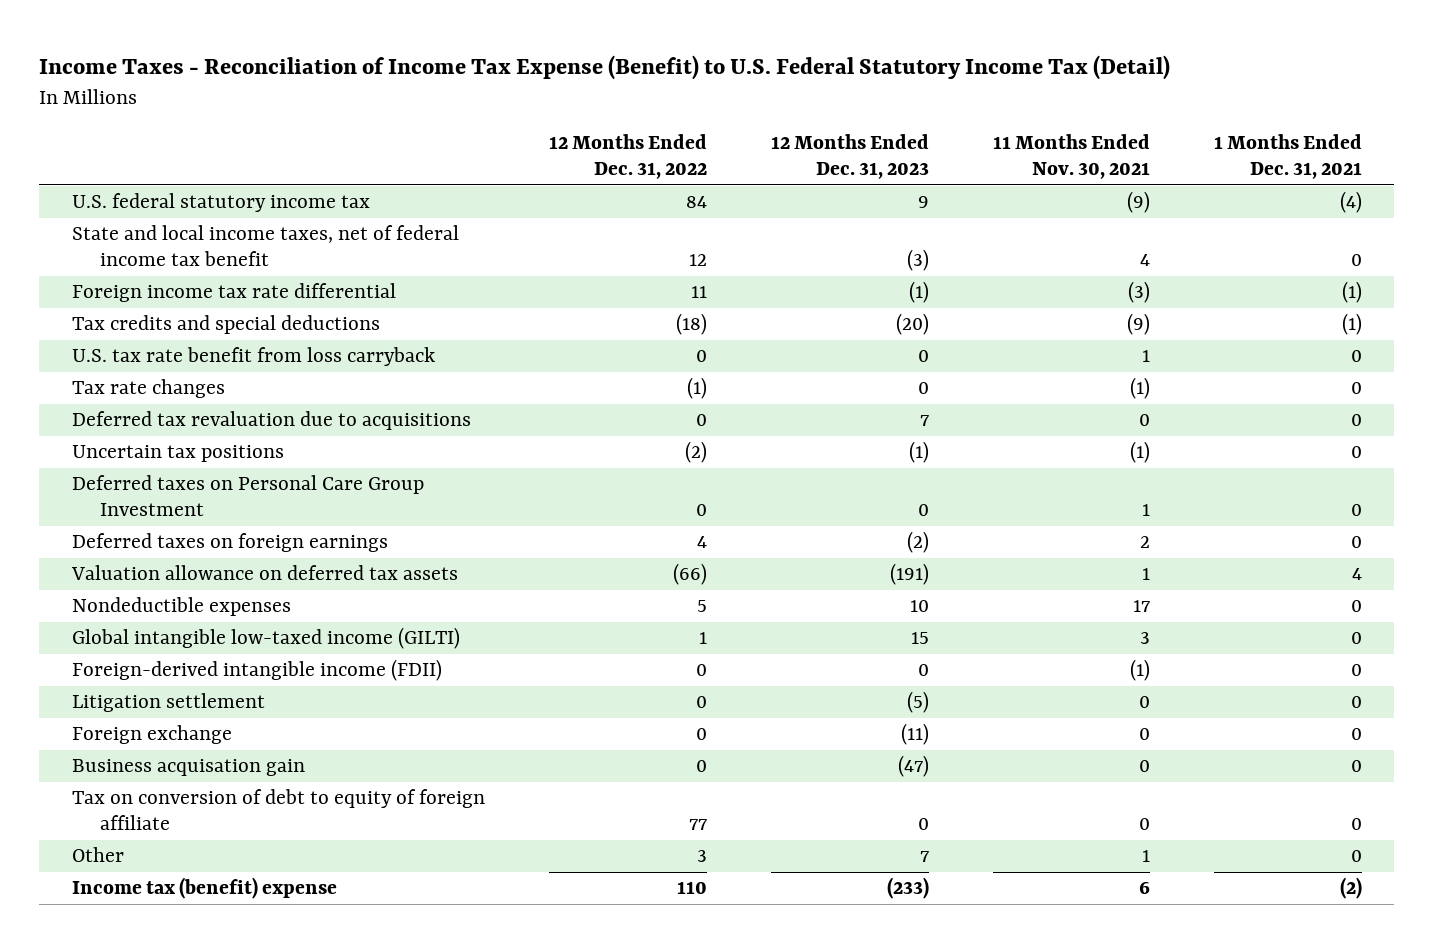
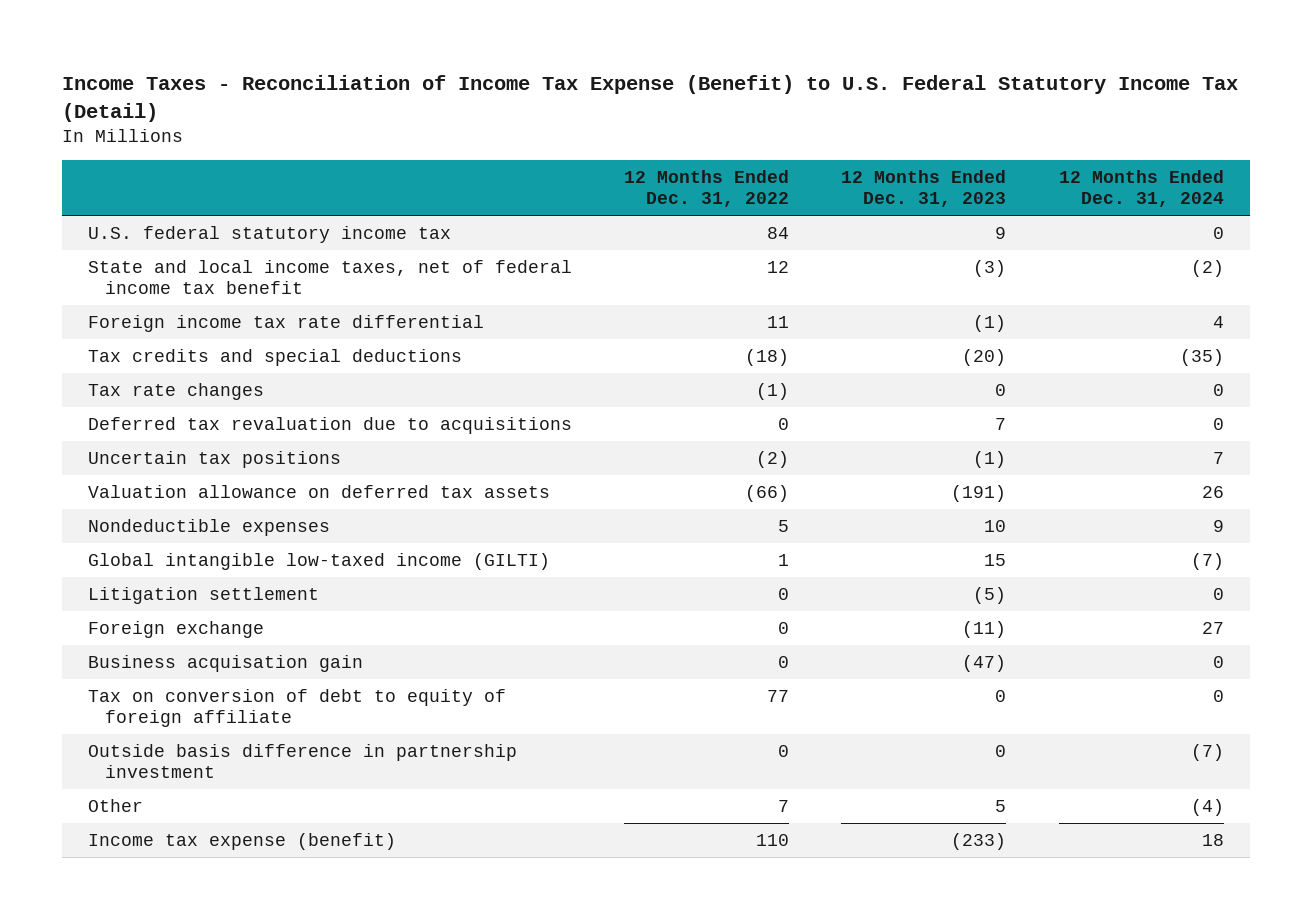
- | 12 Months Ended Dec. 31, 2022 | 12 Months Ended Dec. 31, 2023 | 11 Months Ended Nov. 30, 2021 | 1 Months Ended Dec. 31, 2021
+ | 12 Months Ended Dec. 31, 2022 | 12 Months Ended Dec. 31, 2023 | 12 Months Ended Dec. 31, 2024
- U.S. tax rate benefit from loss carryback | 0 | 0 | 1 | 0
- Deferred taxes on Personal Care Group Investment | 0 | 0 | 1 | 0
- Deferred taxes on foreign earnings | 4 | (2) | 2 | 0
- Foreign-derived intangible income (FDII) | 0 | 0 | (1) | 0
- Other | 3 | 7 | 1 | 0
- Income tax (benefit) expense | 110 | (233) | 6 | (2)
+ Outside basis difference in partnership investment | 0 | 0 | (7)
+ Other | 7 | 5 | (4)
+ Income tax expense (benefit) | 110 | (233) | 18

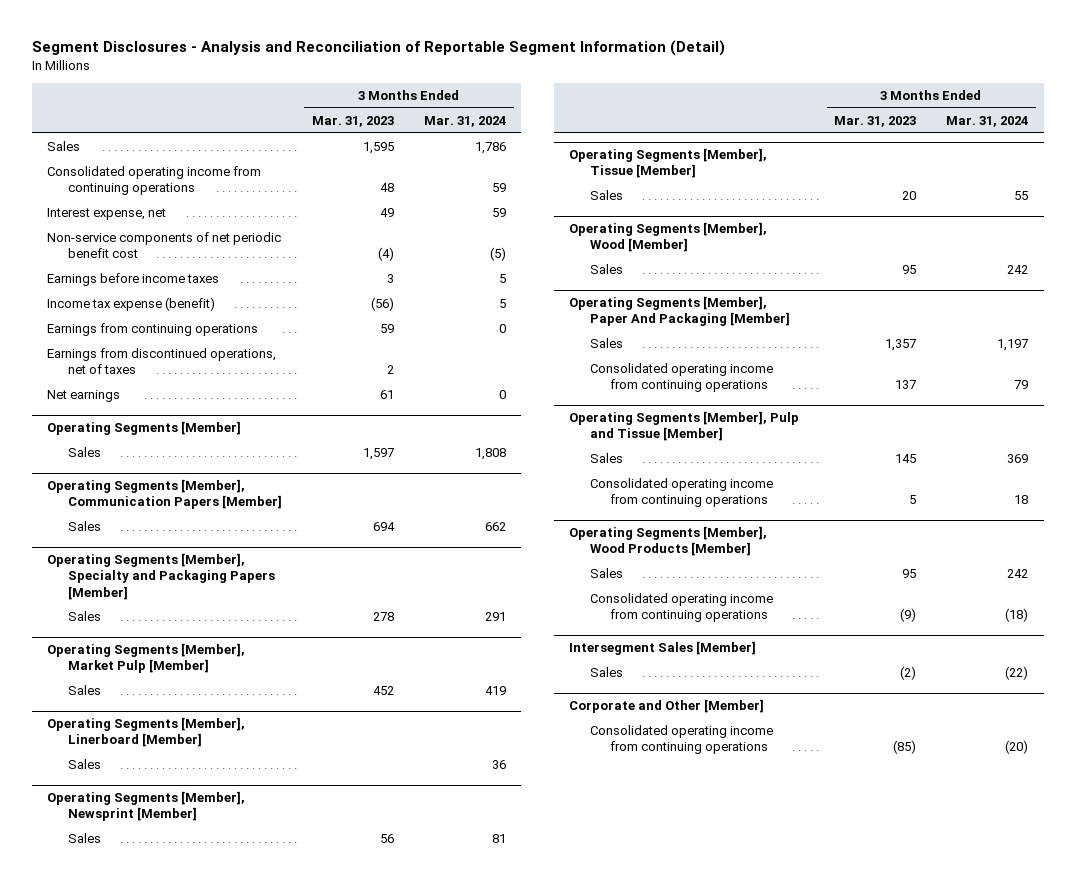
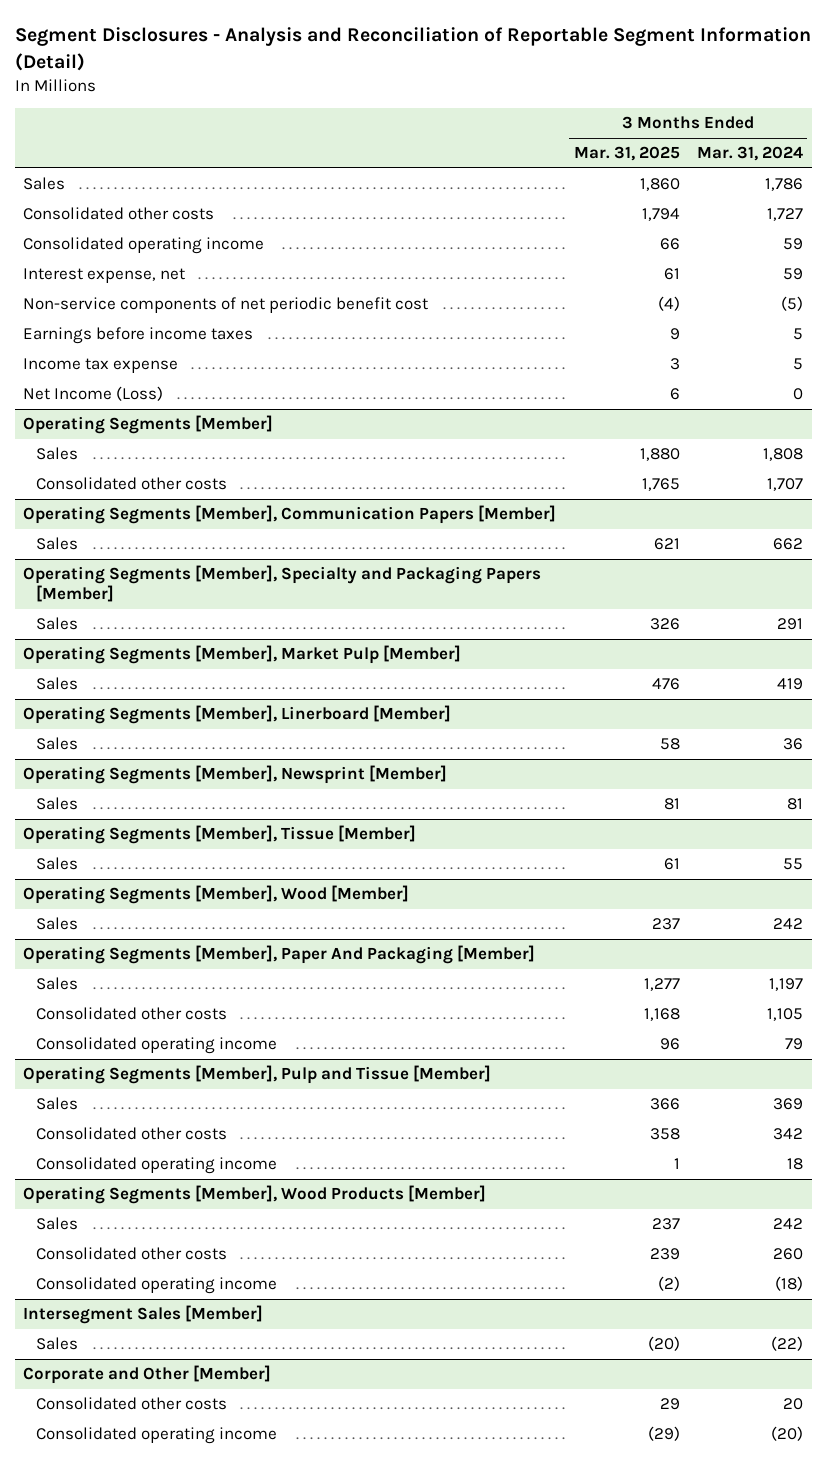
- | 3 Months Ended Mar. 31, 2023 | 3 Months Ended Mar. 31, 2024
+ | 3 Months Ended Mar. 31, 2025 | 3 Months Ended Mar. 31, 2024
- Consolidated operating income from continuing operations | 48 | 59
+ Consolidated other costs | 1,794 | 1,727
+ Consolidated operating income | 66 | 59
- Income tax expense (benefit) | (56) | 5
- Earnings from continuing operations | 59 | 0
- Earnings from discontinued operations, net of taxes | 2 |
- Net earnings | 61 | 0
+ Income tax expense | 3 | 5
+ Net Income (Loss) | 6 | 0
@ Operating Segments [Member]
+ Consolidated other costs | 1,765 | 1,707
@ Operating Segments [Member], Paper And Packaging [Member]
- Consolidated operating income from continuing operations | 137 | 79
+ Consolidated other costs | 1,168 | 1,105
+ Consolidated operating income | 96 | 79
@ Operating Segments [Member], Pulp and Tissue [Member]
- Consolidated operating income from continuing operations | 5 | 18
+ Consolidated other costs | 358 | 342
+ Consolidated operating income | 1 | 18
@ Operating Segments [Member], Wood Products [Member]
- Consolidated operating income from continuing operations | (9) | (18)
+ Consolidated other costs | 239 | 260
+ Consolidated operating income | (2) | (18)
@ Corporate and Other [Member]
- Consolidated operating income from continuing operations | (85) | (20)
+ Consolidated other costs | 29 | 20
+ Consolidated operating income | (29) | (20)

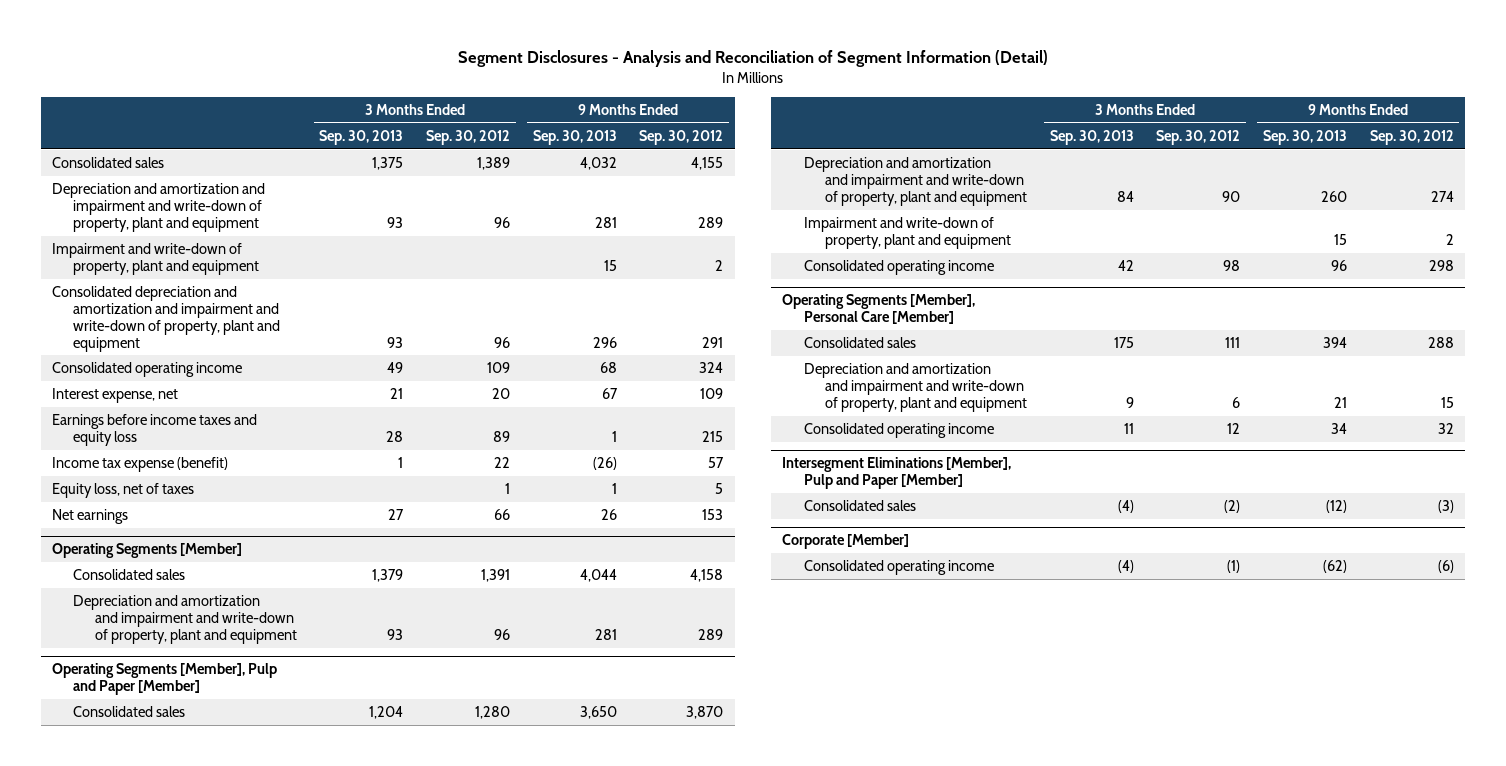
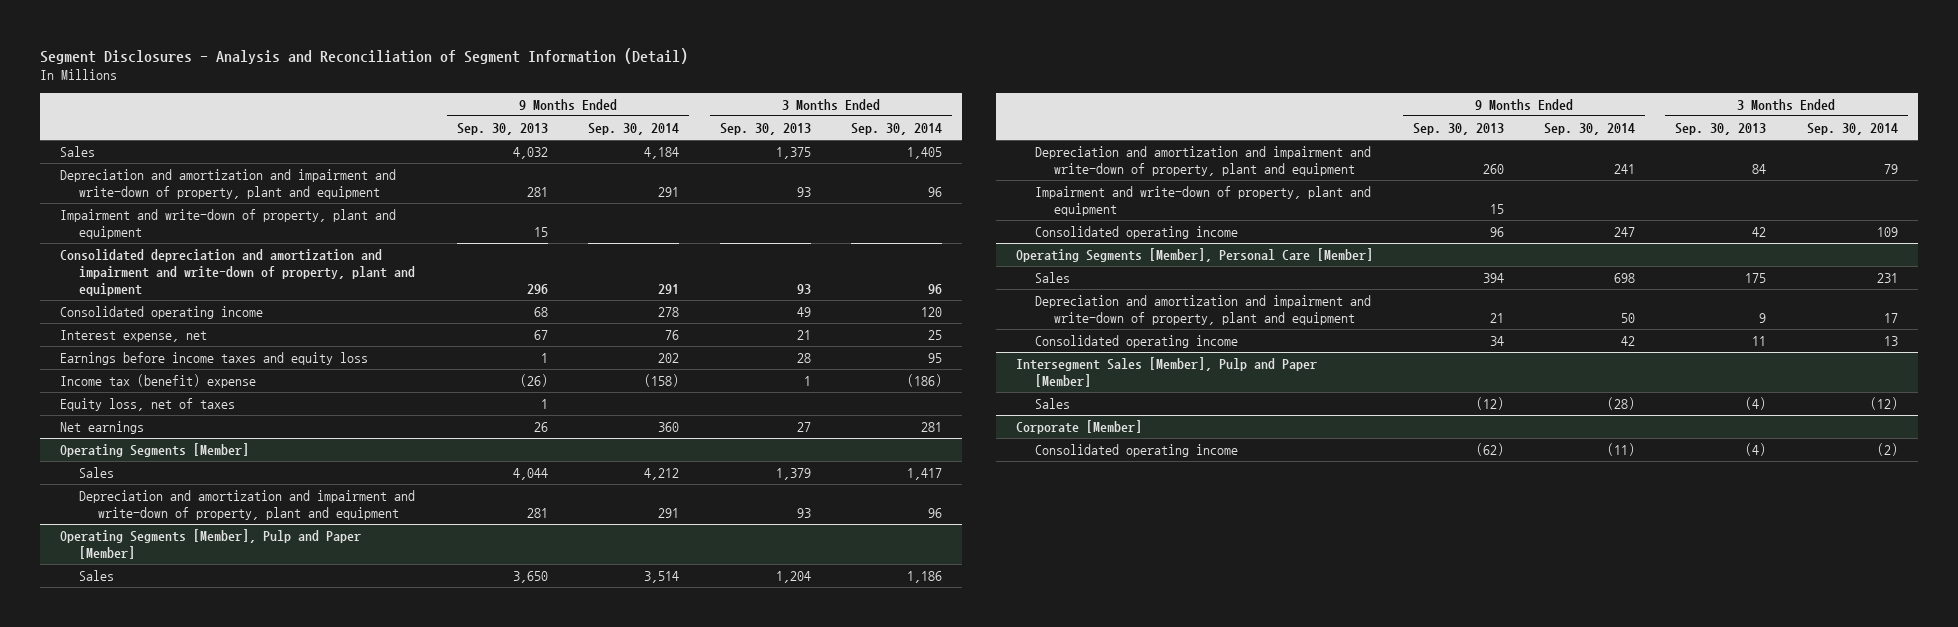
- | 3 Months Ended Sep. 30, 2013 | 3 Months Ended Sep. 30, 2012 | 9 Months Ended Sep. 30, 2013 | 9 Months Ended Sep. 30, 2012
+ | 9 Months Ended Sep. 30, 2013 | 9 Months Ended Sep. 30, 2014 | 3 Months Ended Sep. 30, 2013 | 3 Months Ended Sep. 30, 2014
- Consolidated sales | 1,375 | 1,389 | 4,032 | 4,155
+ Sales | 4,032 | 4,184 | 1,375 | 1,405
- Income tax expense (benefit) | 1 | 22 | (26) | 57
+ Income tax (benefit) expense | (26) | (158) | 1 | (186)
@ Operating Segments [Member]
- Consolidated sales | 1,379 | 1,391 | 4,044 | 4,158
+ Sales | 4,044 | 4,212 | 1,379 | 1,417
@ Operating Segments [Member], Pulp and Paper [Member]
- Consolidated sales | 1,204 | 1,280 | 3,650 | 3,870
+ Sales | 3,650 | 3,514 | 1,204 | 1,186
@ Operating Segments [Member], Personal Care [Member]
- Consolidated sales | 175 | 111 | 394 | 288
+ Sales | 394 | 698 | 175 | 231
- Intersegment Eliminations [Member], Pulp and Paper [Member]
- Consolidated sales | (4) | (2) | (12) | (3)
+ Intersegment Sales [Member], Pulp and Paper [Member]
+ Sales | (12) | (28) | (4) | (12)

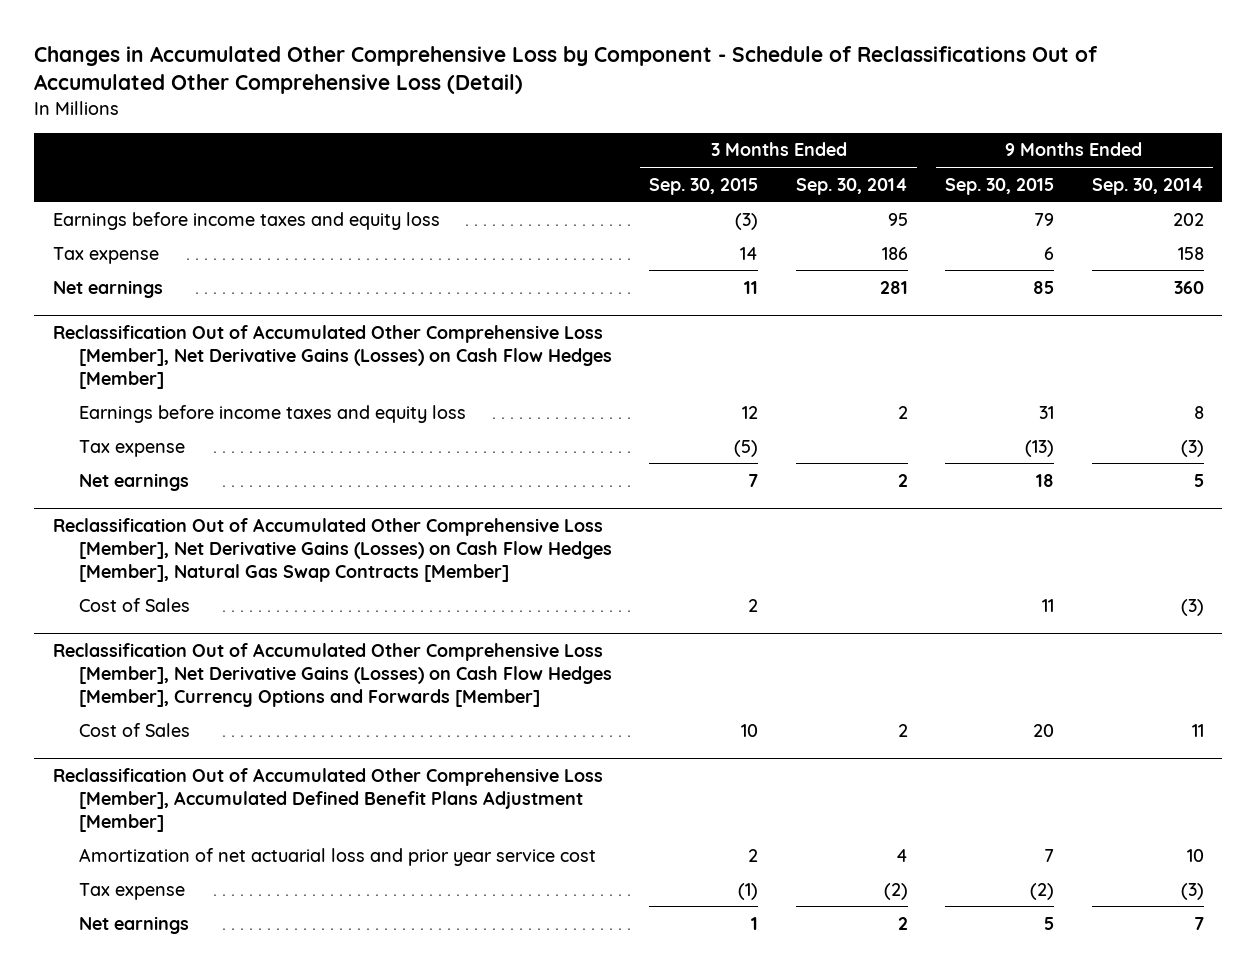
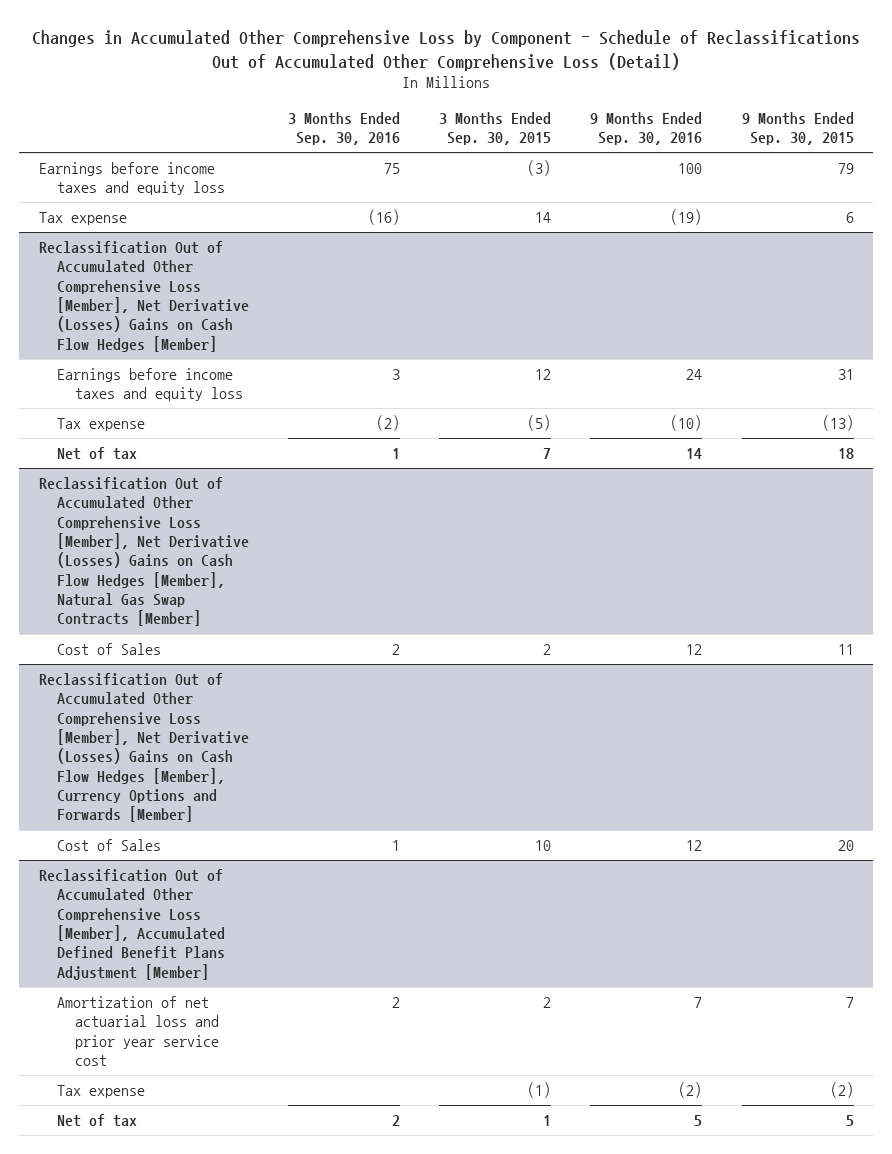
- | 3 Months Ended Sep. 30, 2015 | 3 Months Ended Sep. 30, 2014 | 9 Months Ended Sep. 30, 2015 | 9 Months Ended Sep. 30, 2014
+ | 3 Months Ended Sep. 30, 2016 | 3 Months Ended Sep. 30, 2015 | 9 Months Ended Sep. 30, 2016 | 9 Months Ended Sep. 30, 2015
- Net earnings | 11 | 281 | 85 | 360
- Reclassification Out of Accumulated Other Comprehensive Loss [Member], Net Derivative Gains (Losses) on Cash Flow Hedges [Member]
+ Reclassification Out of Accumulated Other Comprehensive Loss [Member], Net Derivative (Losses) Gains on Cash Flow Hedges [Member]
- Net earnings | 7 | 2 | 18 | 5
- Reclassification Out of Accumulated Other Comprehensive Loss [Member], Net Derivative Gains (Losses) on Cash Flow Hedges [Member], Natural Gas Swap Contracts [Member]
+ Net of tax | 1 | 7 | 14 | 18
+ Reclassification Out of Accumulated Other Comprehensive Loss [Member], Net Derivative (Losses) Gains on Cash Flow Hedges [Member], Natural Gas Swap Contracts [Member]
- Reclassification Out of Accumulated Other Comprehensive Loss [Member], Net Derivative Gains (Losses) on Cash Flow Hedges [Member], Currency Options and Forwards [Member]
+ Reclassification Out of Accumulated Other Comprehensive Loss [Member], Net Derivative (Losses) Gains on Cash Flow Hedges [Member], Currency Options and Forwards [Member]
@ Reclassification Out of Accumulated Other Comprehensive Loss [Member], Accumulated Defined Benefit Plans Adjustment [Member]
- Net earnings | 1 | 2 | 5 | 7
+ Net of tax | 2 | 1 | 5 | 5

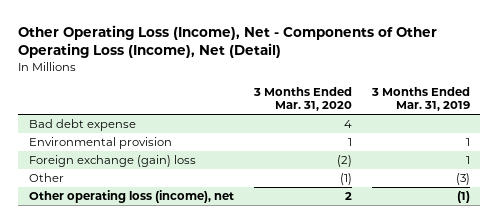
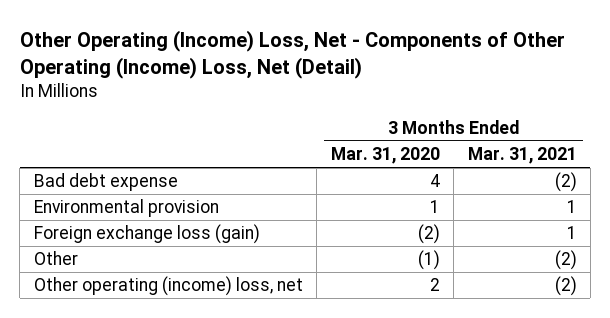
- Other Operating Loss (Income), Net - Components of Other Operating Loss (Income), Net (Detail)
+ Other Operating (Income) Loss, Net - Components of Other Operating (Income) Loss, Net (Detail)
- | 3 Months Ended Mar. 31, 2020 | 3 Months Ended Mar. 31, 2019
+ | 3 Months Ended Mar. 31, 2020 | 3 Months Ended Mar. 31, 2021
- Foreign exchange (gain) loss | (2) | 1
+ Foreign exchange loss (gain) | (2) | 1
- Other operating loss (income), net | 2 | (1)
+ Other operating (income) loss, net | 2 | (2)

